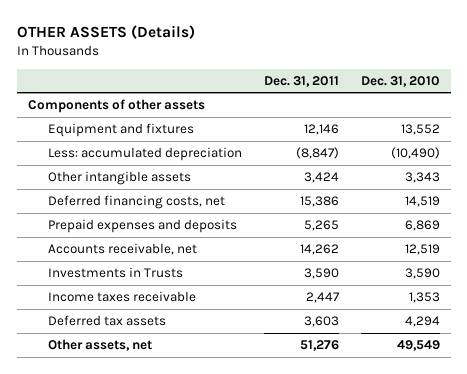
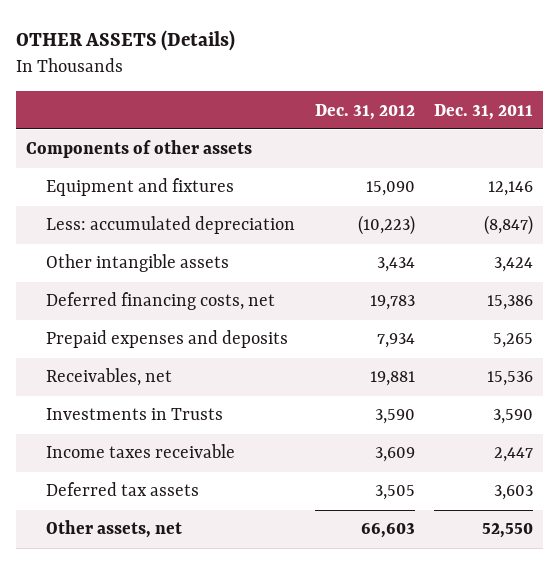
- | Dec. 31, 2011 | Dec. 31, 2010
+ | Dec. 31, 2012 | Dec. 31, 2011
- Accounts receivable, net | 14,262 | 12,519
+ Receivables, net | 19,881 | 15,536
- Other assets, net | 51,276 | 49,549
+ Other assets, net | 66,603 | 52,550

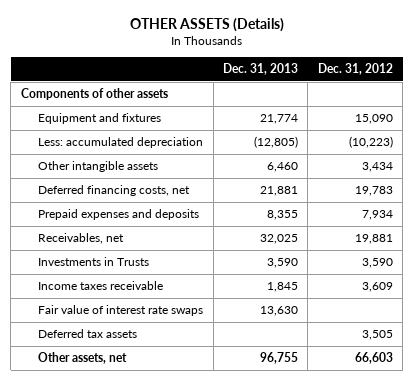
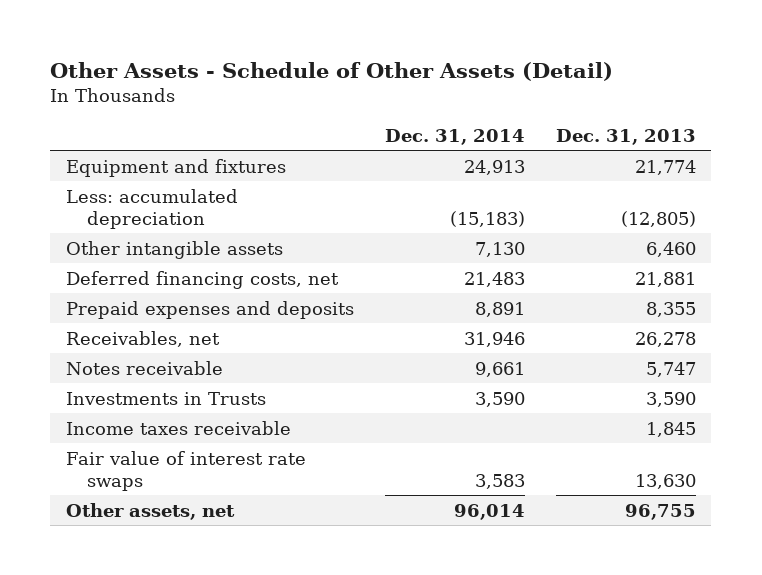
- OTHER ASSETS (Details)
+ Other Assets - Schedule of Other Assets (Detail)
- | Dec. 31, 2013 | Dec. 31, 2012
+ | Dec. 31, 2014 | Dec. 31, 2013
- Components of other assets
- Receivables, net | 32,025 | 19,881
+ Receivables, net | 31,946 | 26,278
+ Notes receivable | 9,661 | 5,747
- Deferred tax assets | | 3,505

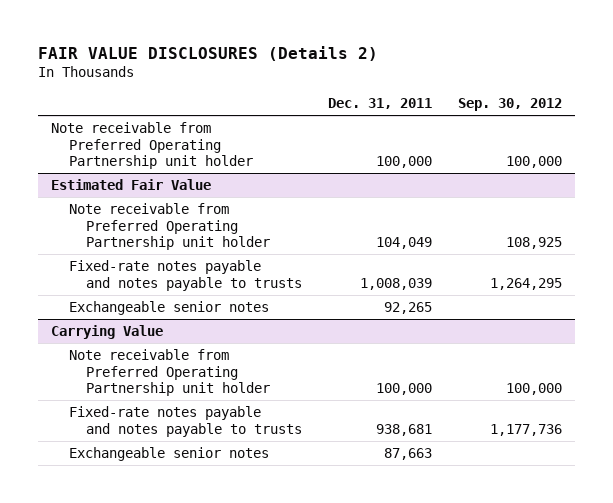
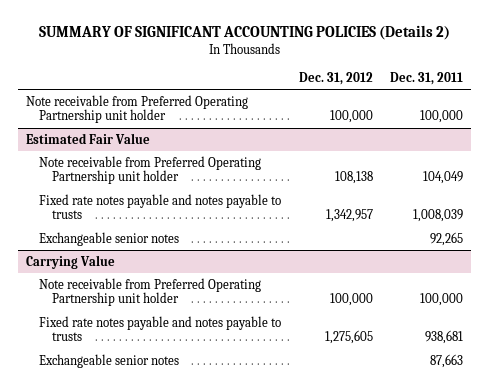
- FAIR VALUE DISCLOSURES (Details 2)
+ SUMMARY OF SIGNIFICANT ACCOUNTING POLICIES (Details 2)
- | Dec. 31, 2011 | Sep. 30, 2012
+ | Dec. 31, 2012 | Dec. 31, 2011
@ Estimated Fair Value
- Fixed-rate notes payable and notes payable to trusts | 1,008,039 | 1,264,295
+ Fixed rate notes payable and notes payable to trusts | 1,342,957 | 1,008,039
@ Carrying Value
- Fixed-rate notes payable and notes payable to trusts | 938,681 | 1,177,736
+ Fixed rate notes payable and notes payable to trusts | 1,275,605 | 938,681

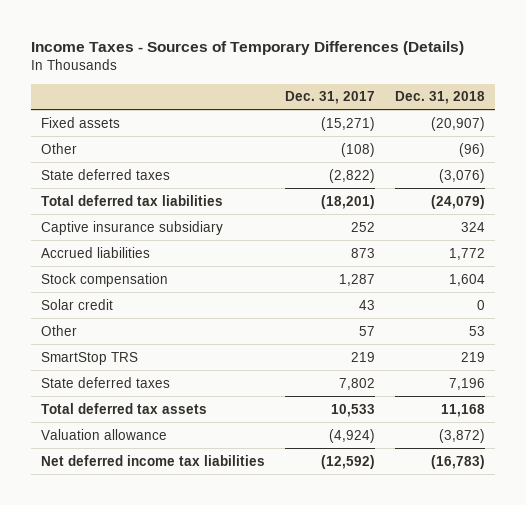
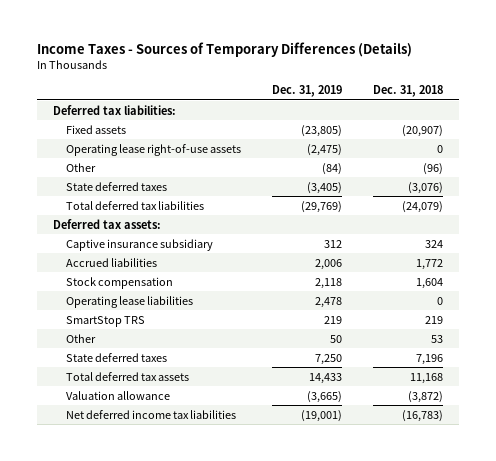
- | Dec. 31, 2017 | Dec. 31, 2018
+ | Dec. 31, 2019 | Dec. 31, 2018
+ Deferred tax liabilities:
+ Operating lease right-of-use assets | (2,475) | 0
+ Deferred tax assets:
- Solar credit | 43 | 0
+ Operating lease liabilities | 2,478 | 0
moved down: Other | 50 | 53

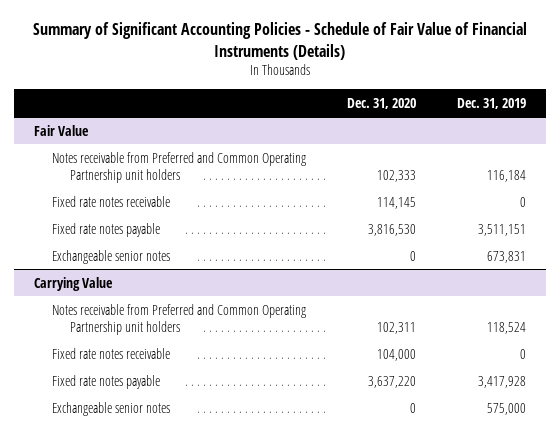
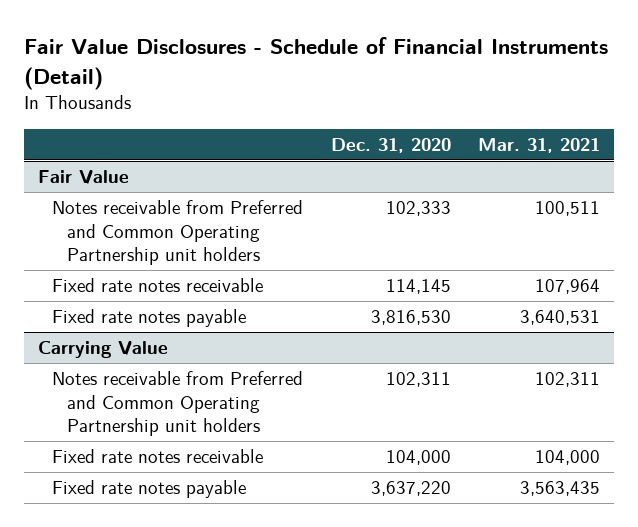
- Summary of Significant Accounting Policies - Schedule of Fair Value of Financial Instruments (Details)
+ Fair Value Disclosures - Schedule of Financial Instruments (Detail)
- | Dec. 31, 2020 | Dec. 31, 2019
+ | Dec. 31, 2020 | Mar. 31, 2021
@ Fair Value
- Exchangeable senior notes | 0 | 673,831
@ Carrying Value
- Exchangeable senior notes | 0 | 575,000

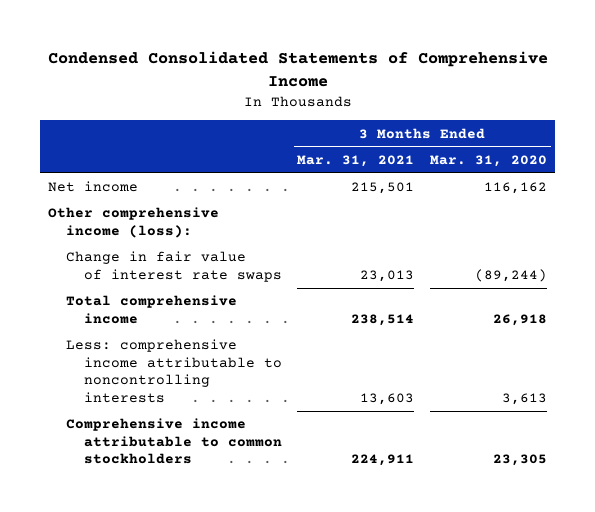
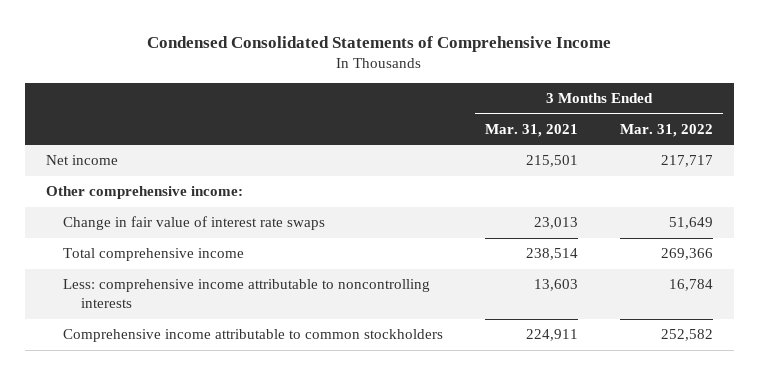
- | 3 Months Ended Mar. 31, 2021 | 3 Months Ended Mar. 31, 2020
+ | 3 Months Ended Mar. 31, 2021 | 3 Months Ended Mar. 31, 2022
- Other comprehensive income (loss):
+ Other comprehensive income:

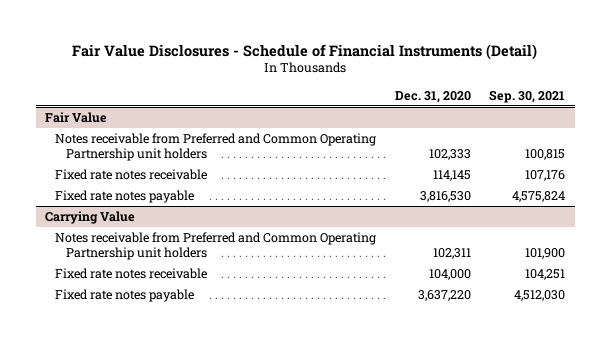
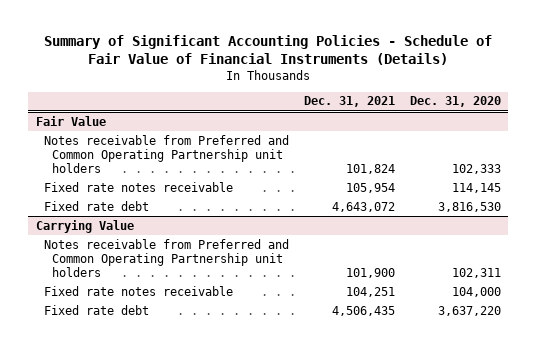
- Fair Value Disclosures - Schedule of Financial Instruments (Detail)
+ Summary of Significant Accounting Policies - Schedule of Fair Value of Financial Instruments (Details)
- | Dec. 31, 2020 | Sep. 30, 2021
+ | Dec. 31, 2021 | Dec. 31, 2020
@ Fair Value
- Fixed rate notes payable | 3,816,530 | 4,575,824
+ Fixed rate debt | 4,643,072 | 3,816,530
@ Carrying Value
- Fixed rate notes payable | 3,637,220 | 4,512,030
+ Fixed rate debt | 4,506,435 | 3,637,220

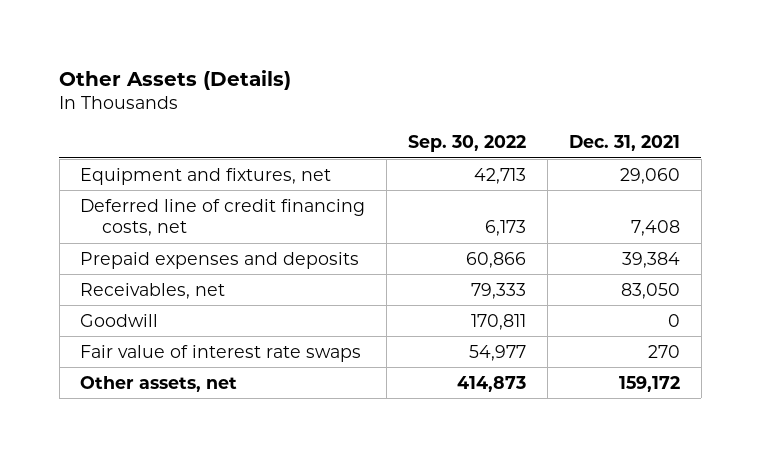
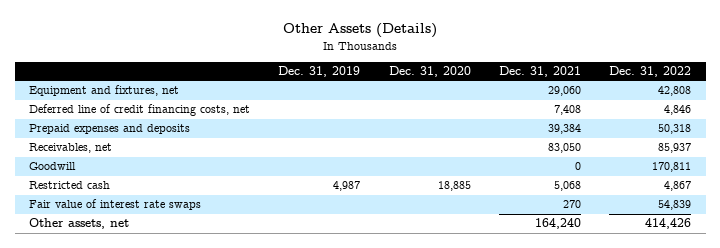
- | Sep. 30, 2022 | Dec. 31, 2021
+ | Dec. 31, 2019 | Dec. 31, 2020 | Dec. 31, 2021 | Dec. 31, 2022
+ Restricted cash | 4,987 | 18,885 | 5,068 | 4,867
- Other assets, net | 414,873 | 159,172
+ Other assets, net | | | 164,240 | 414,426

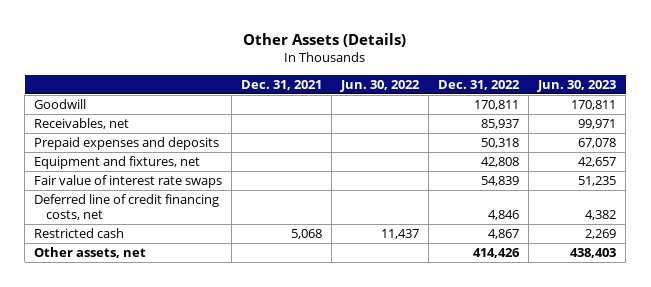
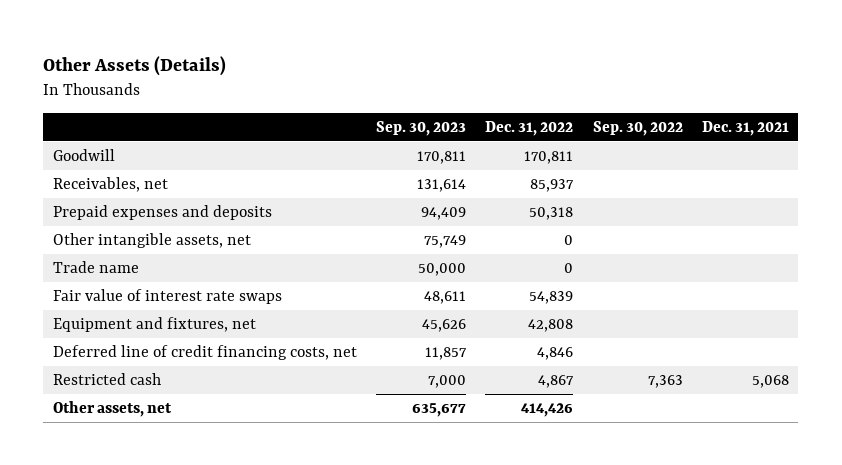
- | Dec. 31, 2021 | Jun. 30, 2022 | Dec. 31, 2022 | Jun. 30, 2023
+ | Sep. 30, 2023 | Dec. 31, 2022 | Sep. 30, 2022 | Dec. 31, 2021
+ Other intangible assets, net | 75,749 | 0 | |
+ Trade name | 50,000 | 0 | |
moved down: Equipment and fixtures, net | 45,626 | 42,808 | |

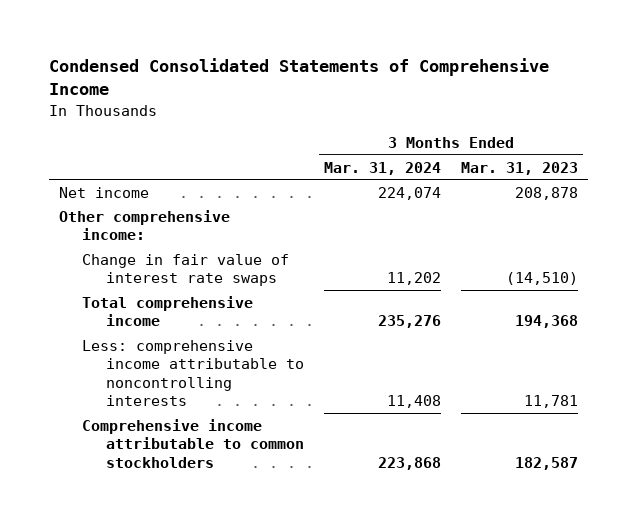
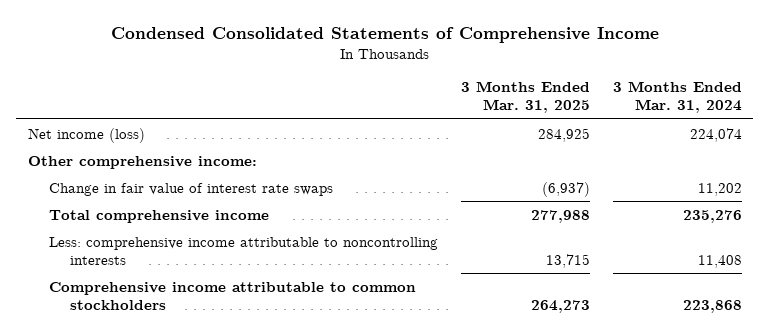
- | 3 Months Ended Mar. 31, 2024 | 3 Months Ended Mar. 31, 2023
+ | 3 Months Ended Mar. 31, 2025 | 3 Months Ended Mar. 31, 2024
- Net income | 224,074 | 208,878
+ Net income (loss) | 284,925 | 224,074

